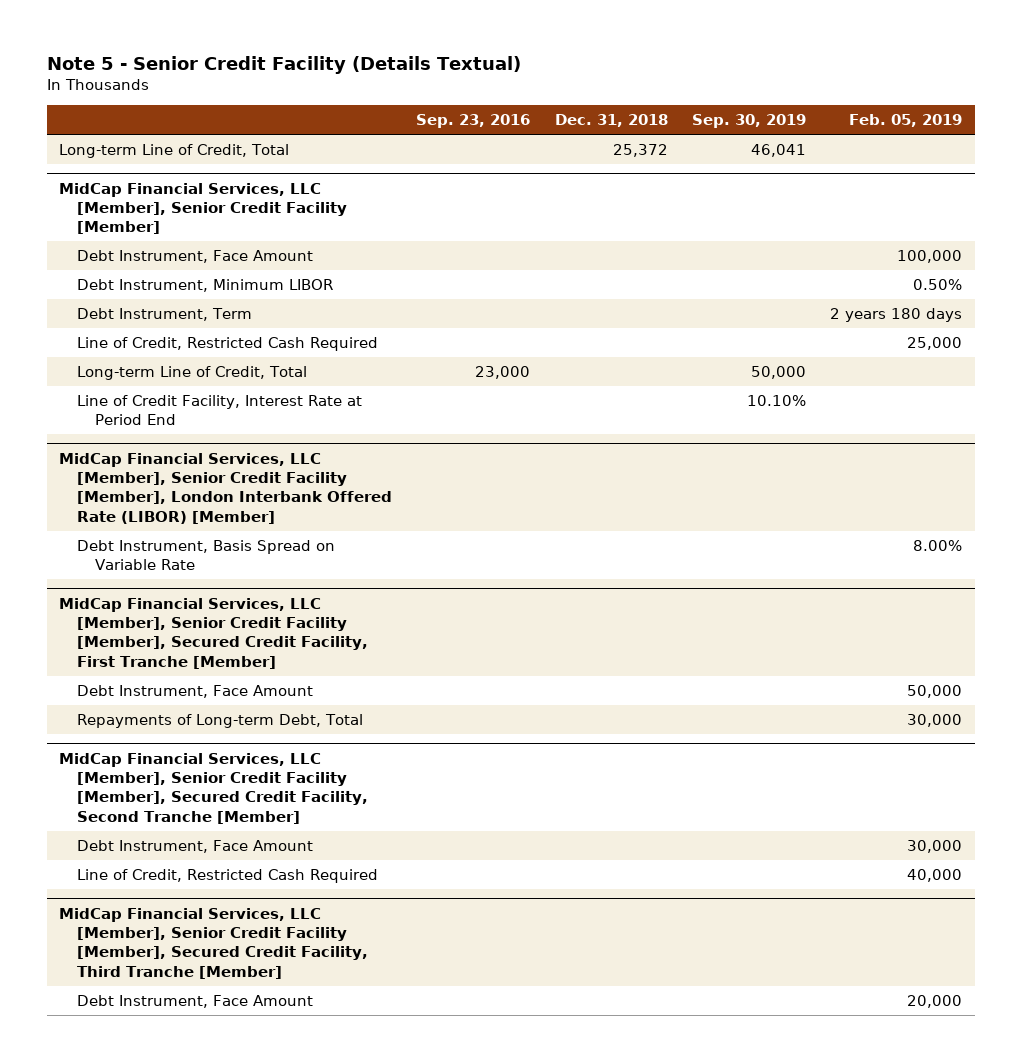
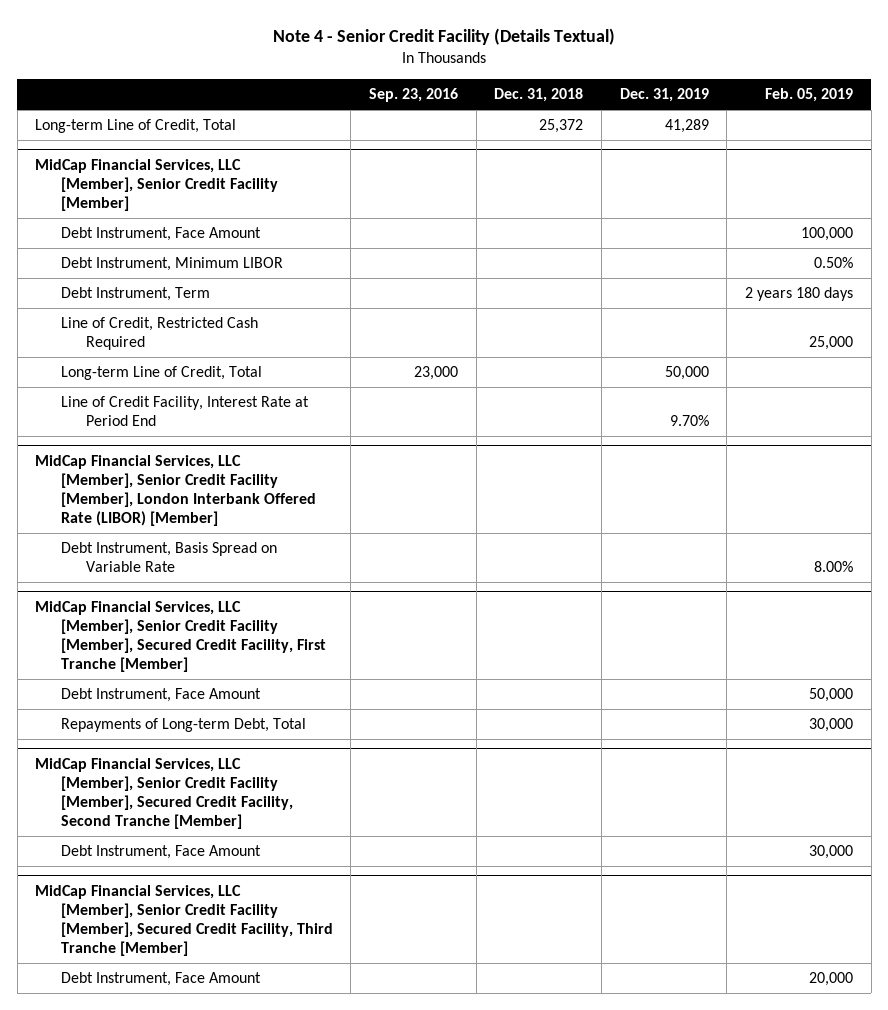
- Note 5 - Senior Credit Facility (Details Textual)
+ Note 4 - Senior Credit Facility (Details Textual)
- | Sep. 23, 2016 | Dec. 31, 2018 | Sep. 30, 2019 | Feb. 05, 2019
+ | Sep. 23, 2016 | Dec. 31, 2018 | Dec. 31, 2019 | Feb. 05, 2019
@ MidCap Financial Services, LLC [Member], Senior Credit Facility [Member], Secured Credit Facility, Second Tranche [Member]
- Line of Credit, Restricted Cash Required | | | | 40,000

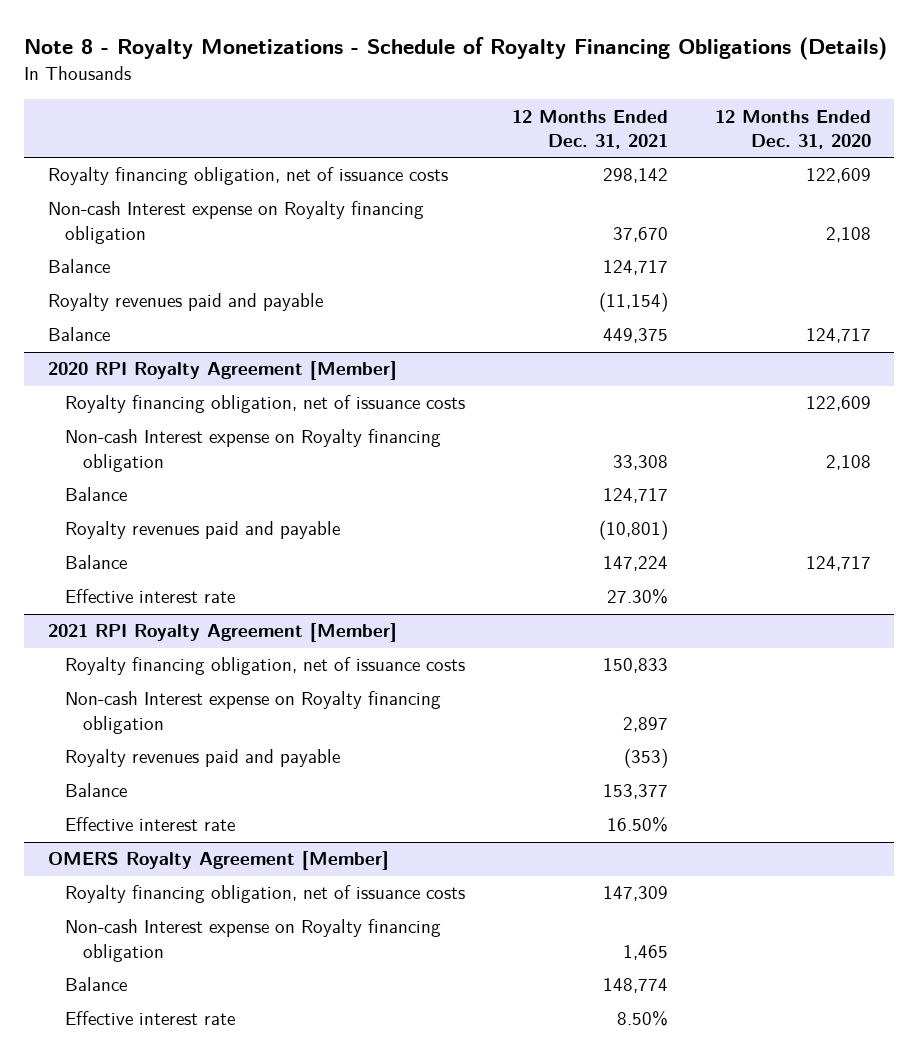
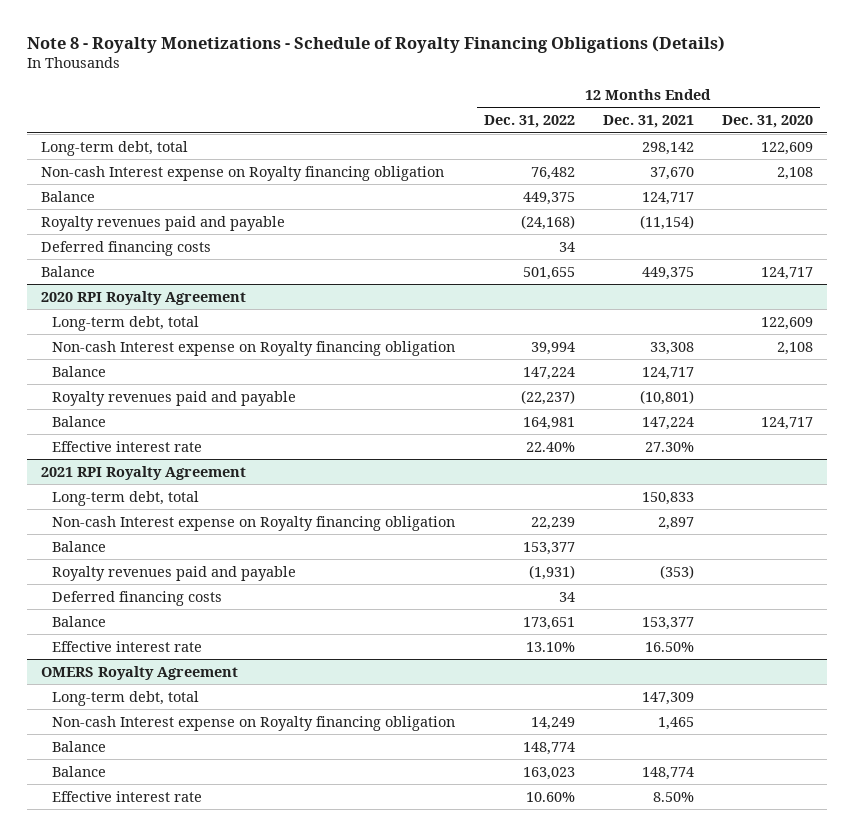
- | 12 Months Ended Dec. 31, 2021 | 12 Months Ended Dec. 31, 2020
+ | 12 Months Ended Dec. 31, 2022 | 12 Months Ended Dec. 31, 2021 | 12 Months Ended Dec. 31, 2020
- Royalty financing obligation, net of issuance costs | 298,142 | 122,609
+ Long-term debt, total | | 298,142 | 122,609
+ Deferred financing costs | 34 | |
- 2020 RPI Royalty Agreement [Member]
- Royalty financing obligation, net of issuance costs | | 122,609
+ 2020 RPI Royalty Agreement
+ Long-term debt, total | | | 122,609
- 2021 RPI Royalty Agreement [Member]
- Royalty financing obligation, net of issuance costs | 150,833 |
+ 2021 RPI Royalty Agreement
+ Long-term debt, total | | 150,833 |
+ Balance | 153,377 | |
+ Deferred financing costs | 34 | |
- OMERS Royalty Agreement [Member]
- Royalty financing obligation, net of issuance costs | 147,309 |
+ OMERS Royalty Agreement
+ Long-term debt, total | | 147,309 |
+ Balance | 148,774 | |

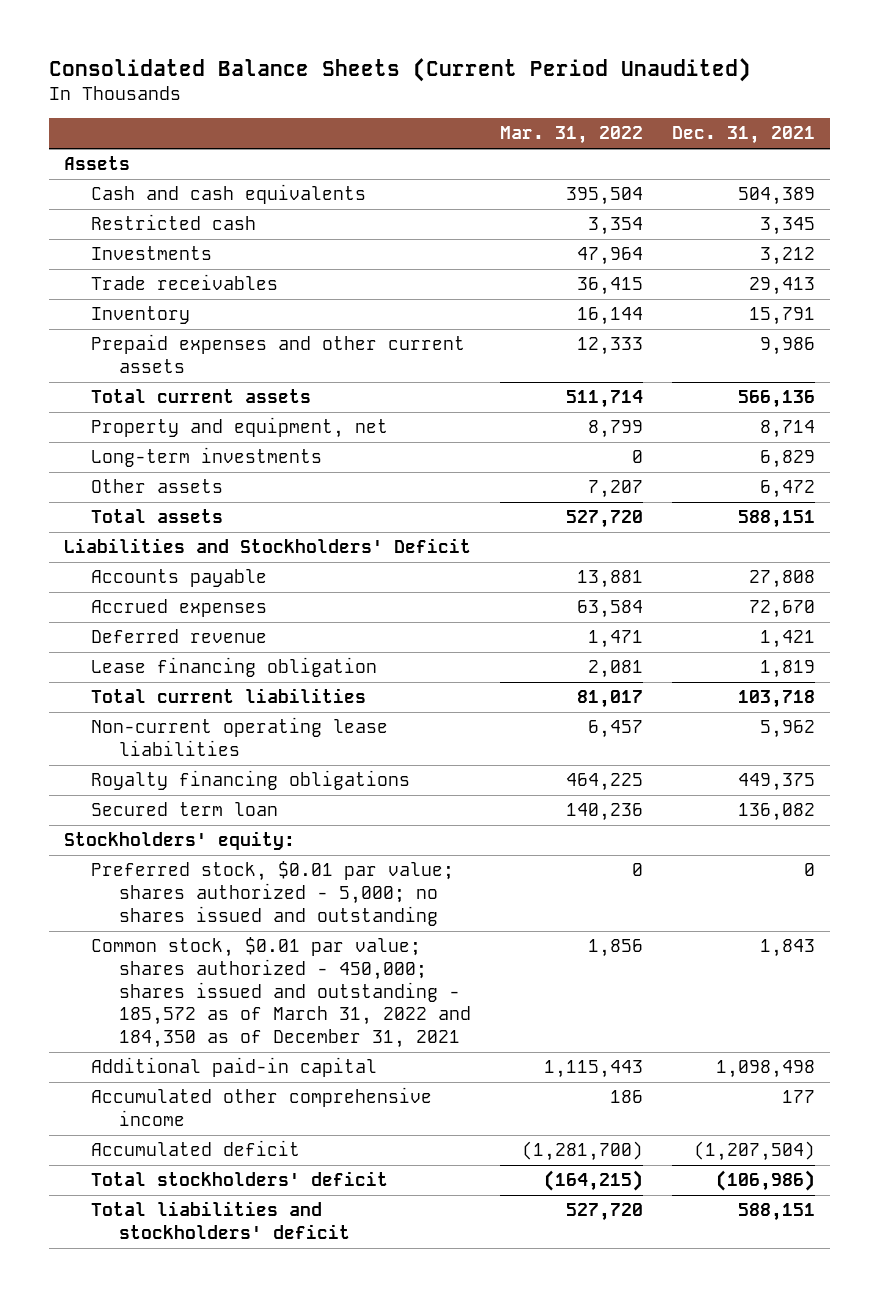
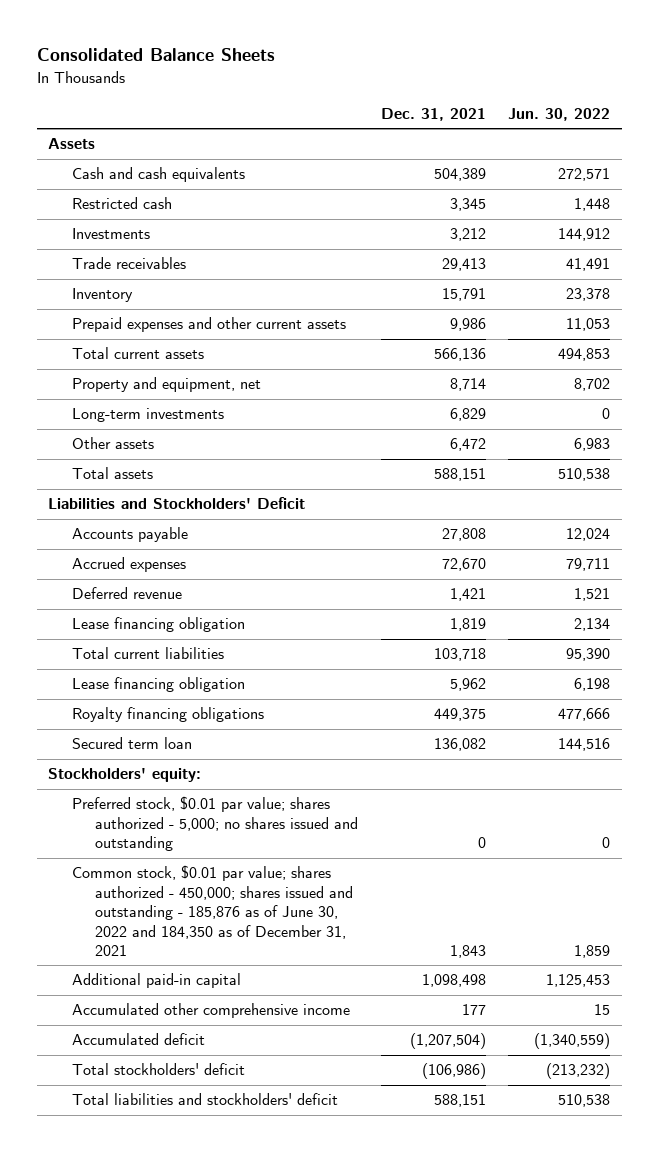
- Consolidated Balance Sheets (Current Period Unaudited)
+ Consolidated Balance Sheets
- | Mar. 31, 2022 | Dec. 31, 2021
+ | Dec. 31, 2021 | Jun. 30, 2022
- Non-current operating lease liabilities | 6,457 | 5,962
+ Lease financing obligation | 5,962 | 6,198
- Common stock, $0.01 par value; shares authorized - 450,000; shares issued and outstanding - 185,572 as of March 31, 2022 and 184,350 as of December 31, 2021 | 1,856 | 1,843
+ Common stock, $0.01 par value; shares authorized - 450,000; shares issued and outstanding - 185,876 as of June 30, 2022 and 184,350 as of December 31, 2021 | 1,843 | 1,859

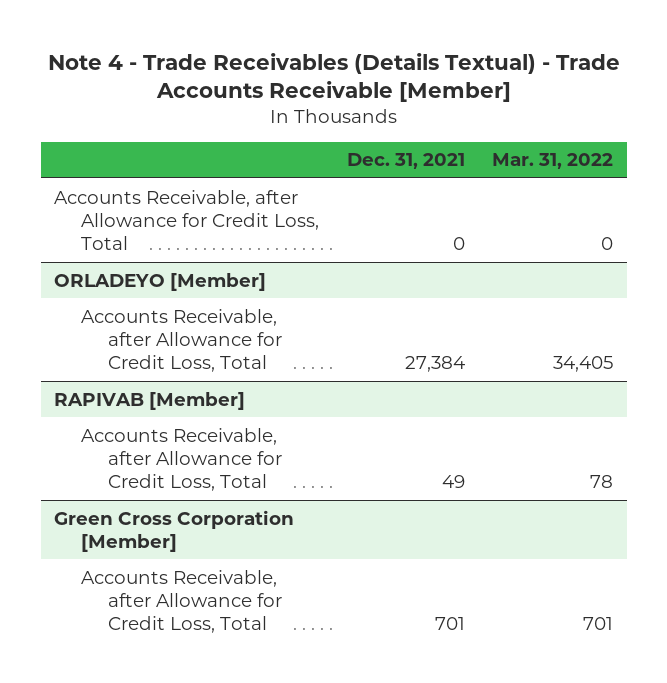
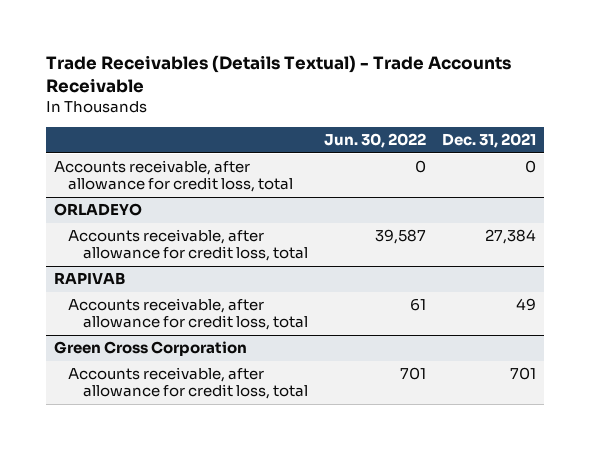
- Note 4 - Trade Receivables (Details Textual) - Trade Accounts Receivable [Member]
+ Trade Receivables (Details Textual) - Trade Accounts Receivable
- | Dec. 31, 2021 | Mar. 31, 2022
+ | Jun. 30, 2022 | Dec. 31, 2021
- Accounts Receivable, after Allowance for Credit Loss, Total | 0 | 0
- ORLADEYO [Member]
- Accounts Receivable, after Allowance for Credit Loss, Total | 27,384 | 34,405
- RAPIVAB [Member]
- Accounts Receivable, after Allowance for Credit Loss, Total | 49 | 78
- Green Cross Corporation [Member]
- Accounts Receivable, after Allowance for Credit Loss, Total | 701 | 701
+ Accounts receivable, after allowance for credit loss, total | 0 | 0
+ ORLADEYO
+ Accounts receivable, after allowance for credit loss, total | 39,587 | 27,384
+ RAPIVAB
+ Accounts receivable, after allowance for credit loss, total | 61 | 49
+ Green Cross Corporation
+ Accounts receivable, after allowance for credit loss, total | 701 | 701

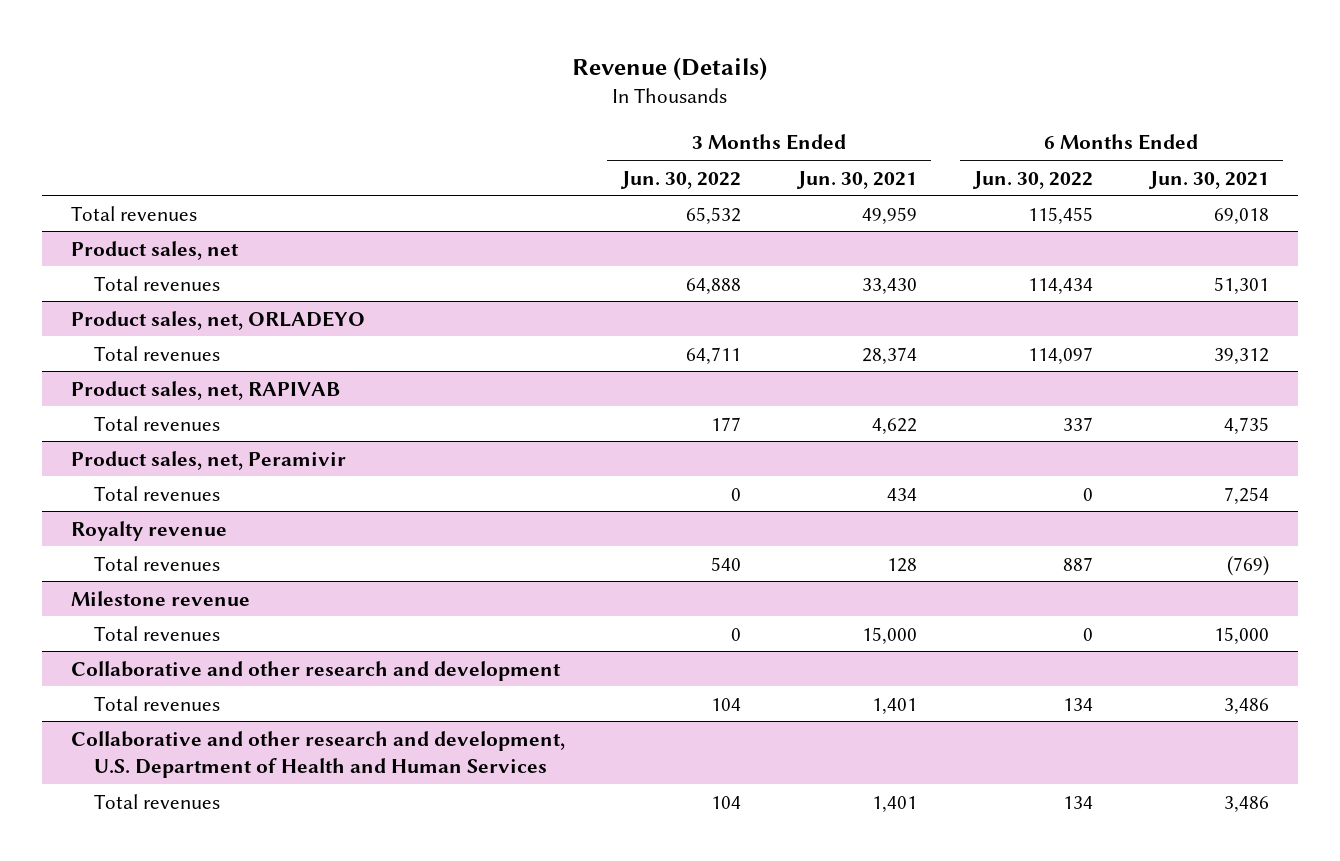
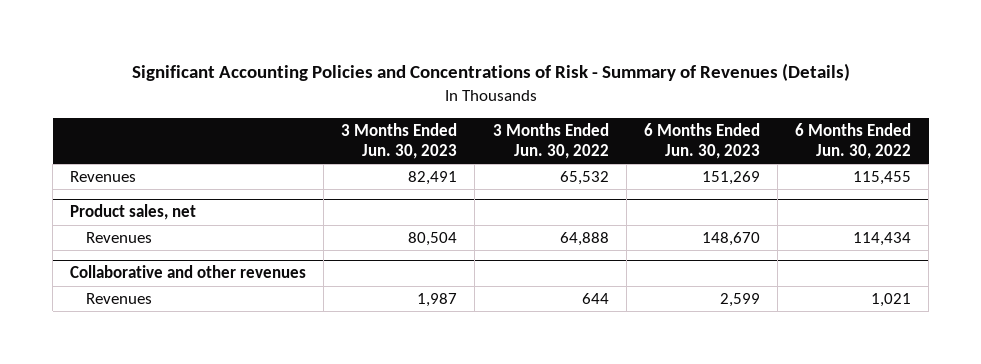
- Revenue (Details)
+ Significant Accounting Policies and Concentrations of Risk - Summary of Revenues (Details)
- | 3 Months Ended Jun. 30, 2022 | 3 Months Ended Jun. 30, 2021 | 6 Months Ended Jun. 30, 2022 | 6 Months Ended Jun. 30, 2021
+ | 3 Months Ended Jun. 30, 2023 | 3 Months Ended Jun. 30, 2022 | 6 Months Ended Jun. 30, 2023 | 6 Months Ended Jun. 30, 2022
- Total revenues | 65,532 | 49,959 | 115,455 | 69,018
+ Revenues | 82,491 | 65,532 | 151,269 | 115,455
@ Product sales, net
- Total revenues | 64,888 | 33,430 | 114,434 | 51,301
- Product sales, net, ORLADEYO
- Total revenues | 64,711 | 28,374 | 114,097 | 39,312
- Product sales, net, RAPIVAB
- Total revenues | 177 | 4,622 | 337 | 4,735
- Product sales, net, Peramivir
- Total revenues | 0 | 434 | 0 | 7,254
- Royalty revenue
- Total revenues | 540 | 128 | 887 | (769)
- Milestone revenue
- Total revenues | 0 | 15,000 | 0 | 15,000
- Collaborative and other research and development
- Total revenues | 104 | 1,401 | 134 | 3,486
- Collaborative and other research and development, U.S. Department of Health and Human Services
- Total revenues | 104 | 1,401 | 134 | 3,486
@ Product sales, net
+ Revenues | 80,504 | 64,888 | 148,670 | 114,434
+ Collaborative and other revenues
+ Revenues | 1,987 | 644 | 2,599 | 1,021

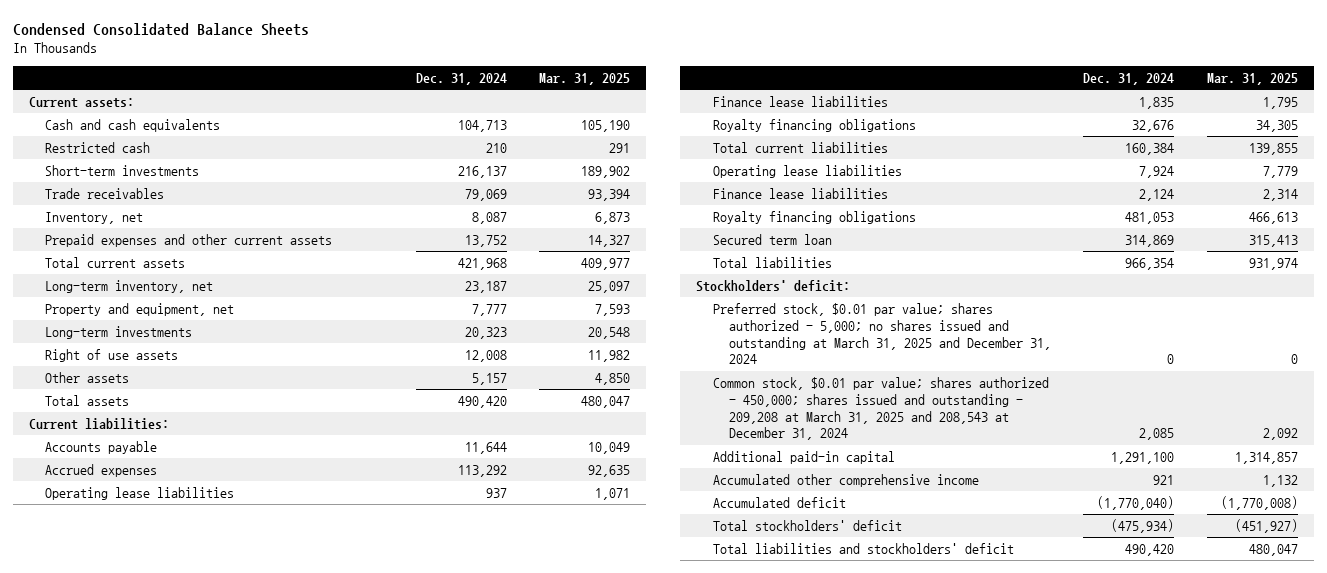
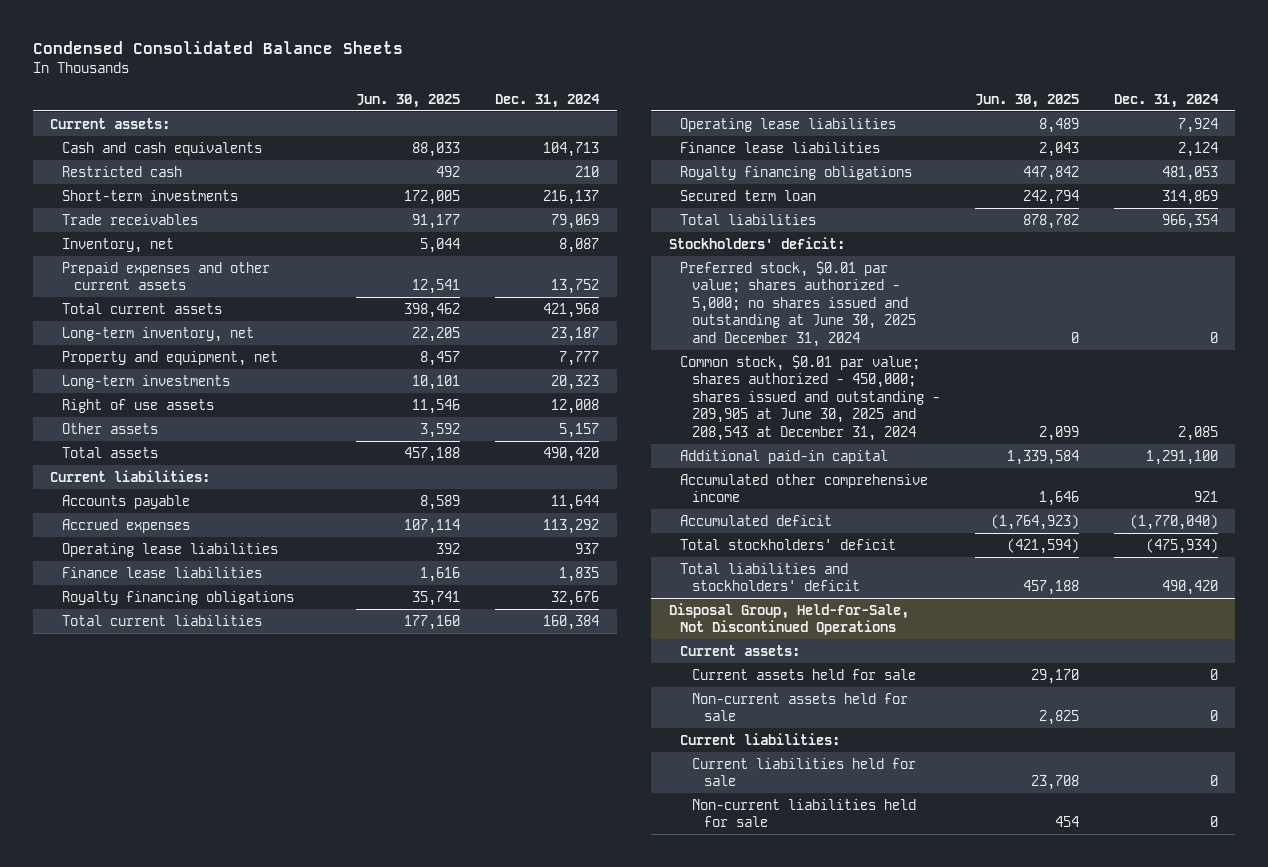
- | Dec. 31, 2024 | Mar. 31, 2025
+ | Jun. 30, 2025 | Dec. 31, 2024
- Preferred stock, $0.01 par value; shares authorized - 5,000; no shares issued and outstanding at March 31, 2025 and December 31, 2024 | 0 | 0
- Common stock, $0.01 par value; shares authorized - 450,000; shares issued and outstanding - 209,208 at March 31, 2025 and 208,543 at December 31, 2024 | 2,085 | 2,092
+ Preferred stock, $0.01 par value; shares authorized - 5,000; no shares issued and outstanding at June 30, 2025 and December 31, 2024 | 0 | 0
+ Common stock, $0.01 par value; shares authorized - 450,000; shares issued and outstanding - 209,905 at June 30, 2025 and 208,543 at December 31, 2024 | 2,099 | 2,085
+ Disposal Group, Held-for-Sale, Not Discontinued Operations
+ Current assets:
+ Current assets held for sale | 29,170 | 0
+ Non-current assets held for sale | 2,825 | 0
+ Current liabilities:
+ Current liabilities held for sale | 23,708 | 0
+ Non-current liabilities held for sale | 454 | 0

